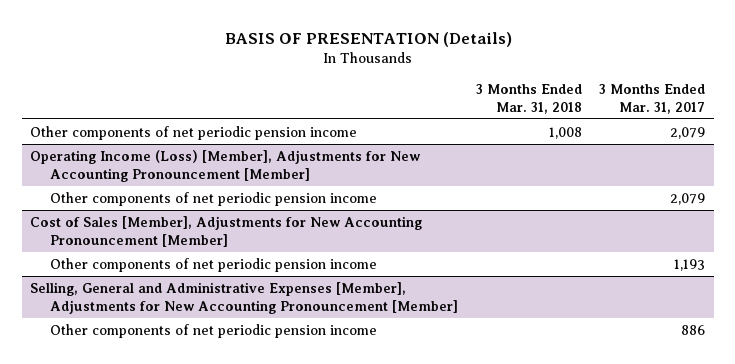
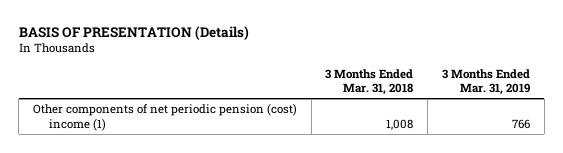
- | 3 Months Ended Mar. 31, 2018 | 3 Months Ended Mar. 31, 2017
+ | 3 Months Ended Mar. 31, 2018 | 3 Months Ended Mar. 31, 2019
- Other components of net periodic pension income | 1,008 | 2,079
- Operating Income (Loss) [Member], Adjustments for New Accounting Pronouncement [Member]
- Other components of net periodic pension income | | 2,079
- Cost of Sales [Member], Adjustments for New Accounting Pronouncement [Member]
- Other components of net periodic pension income | | 1,193
- Selling, General and Administrative Expenses [Member], Adjustments for New Accounting Pronouncement [Member]
- Other components of net periodic pension income | | 886
+ Other components of net periodic pension (cost) income (1) | 1,008 | 766

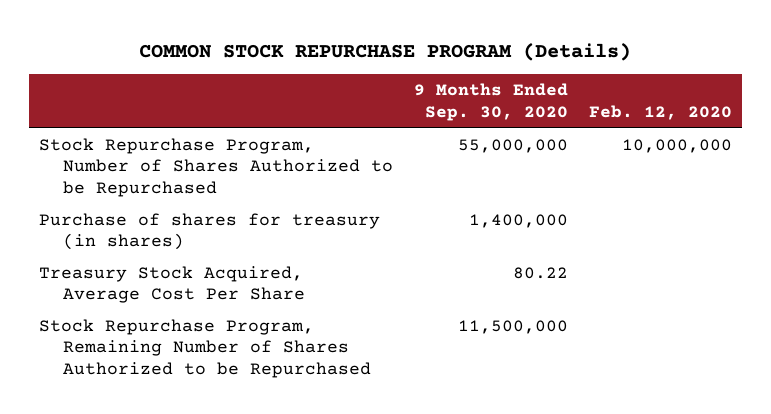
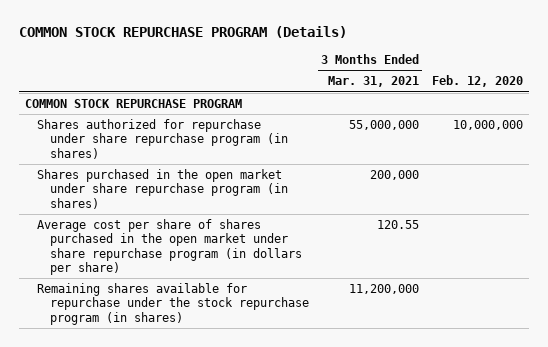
- | 9 Months Ended Sep. 30, 2020 | Feb. 12, 2020
+ | 3 Months Ended Mar. 31, 2021 | Feb. 12, 2020
- Stock Repurchase Program, Number of Shares Authorized to be Repurchased | 55,000,000 | 10,000,000
- Purchase of shares for treasury (in shares) | 1,400,000 |
- Treasury Stock Acquired, Average Cost Per Share | 80.22 |
- Stock Repurchase Program, Remaining Number of Shares Authorized to be Repurchased | 11,500,000 |
+ COMMON STOCK REPURCHASE PROGRAM
+ Shares authorized for repurchase under share repurchase program (in shares) | 55,000,000 | 10,000,000
+ Shares purchased in the open market under share repurchase program (in shares) | 200,000 |
+ Average cost per share of shares purchased in the open market under share repurchase program (in dollars per share) | 120.55 |
+ Remaining shares available for repurchase under the stock repurchase program (in shares) | 11,200,000 |

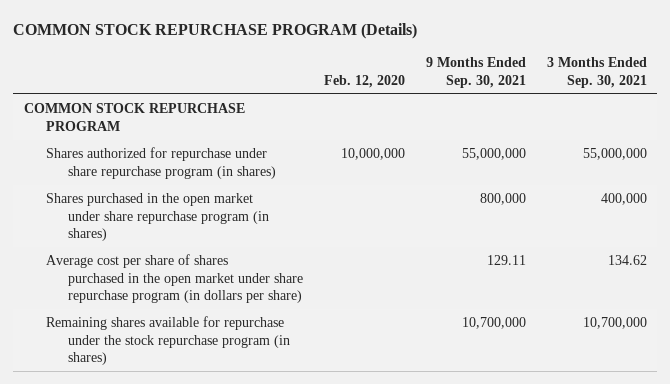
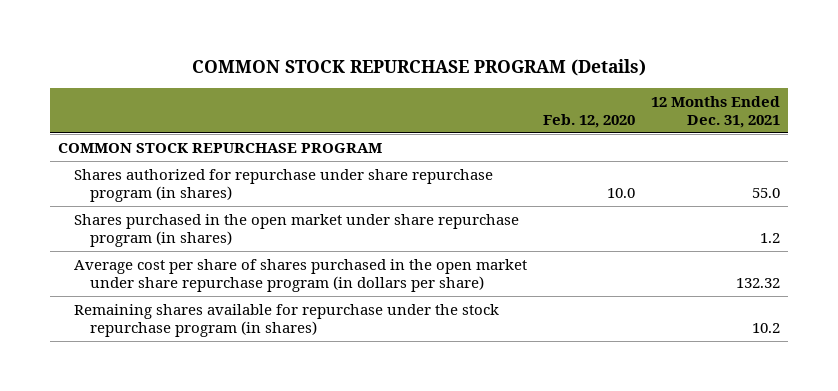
- | Feb. 12, 2020 | 9 Months Ended Sep. 30, 2021 | 3 Months Ended Sep. 30, 2021
+ | Feb. 12, 2020 | 12 Months Ended Dec. 31, 2021
- Shares authorized for repurchase under share repurchase program (in shares) | 10,000,000 | 55,000,000 | 55,000,000
+ Shares authorized for repurchase under share repurchase program (in shares) | 10.0 | 55.0

